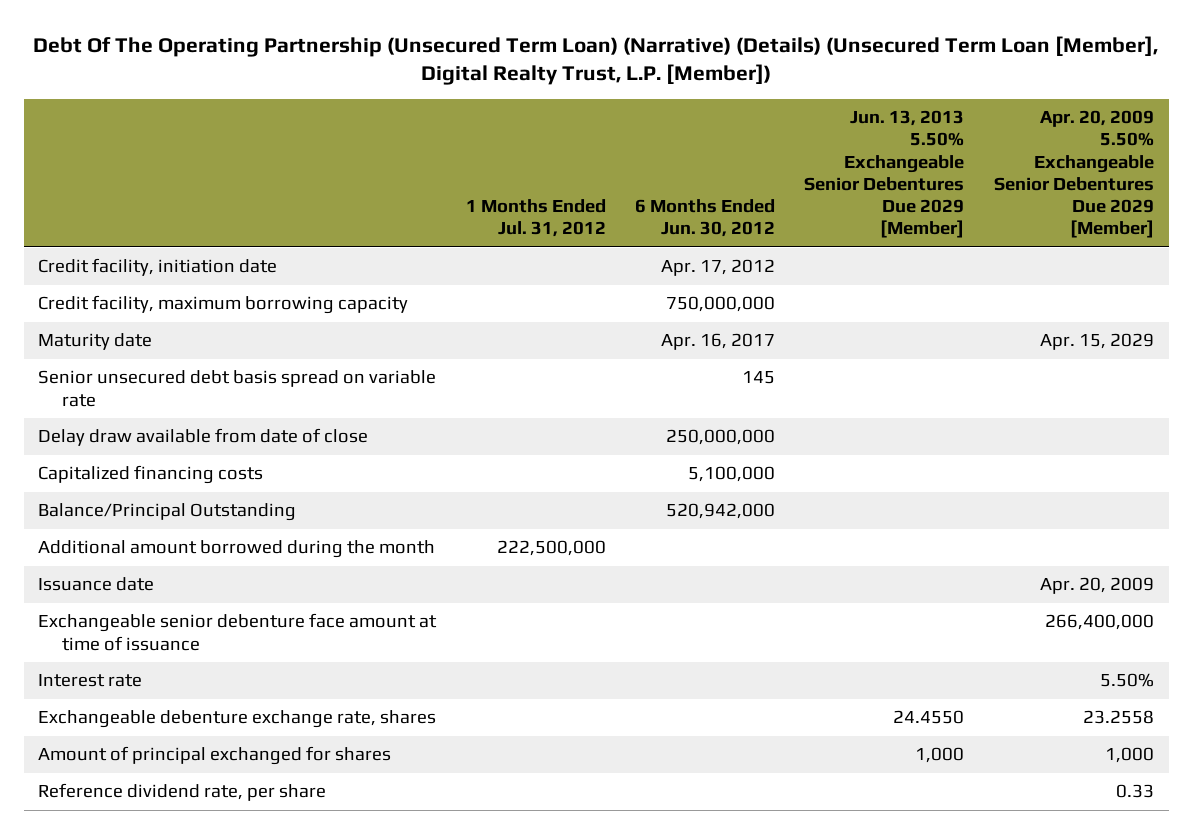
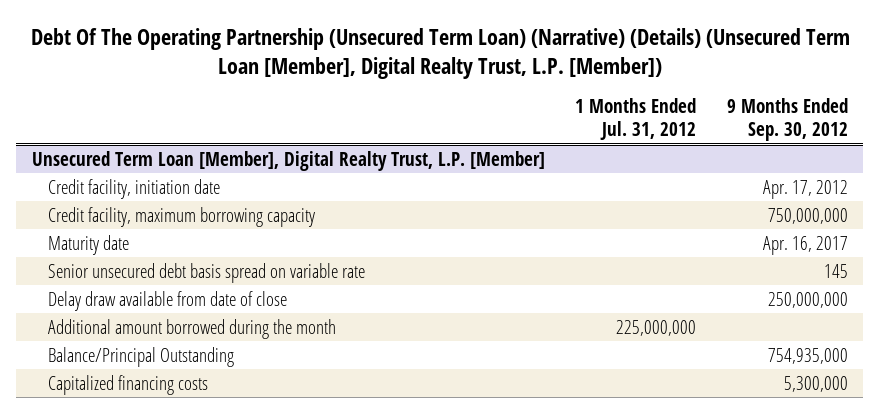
- | 1 Months Ended Jul. 31, 2012 | 6 Months Ended Jun. 30, 2012 | Jun. 13, 2013 5.50% Exchangeable Senior Debentures Due 2029 [Member] | Apr. 20, 2009 5.50% Exchangeable Senior Debentures Due 2029 [Member]
+ | 1 Months Ended Jul. 31, 2012 | 9 Months Ended Sep. 30, 2012
- Credit facility, initiation date | | Apr. 17, 2012 | |
- Credit facility, maximum borrowing capacity | | 750,000,000 | |
- Maturity date | | Apr. 16, 2017 | | Apr. 15, 2029
- Senior unsecured debt basis spread on variable rate | | 145 | |
- Delay draw available from date of close | | 250,000,000 | |
- Capitalized financing costs | | 5,100,000 | |
- Balance/Principal Outstanding | | 520,942,000 | |
- Additional amount borrowed during the month | 222,500,000 | | |
- Issuance date | | | | Apr. 20, 2009
- Exchangeable senior debenture face amount at time of issuance | | | | 266,400,000
- Interest rate | | | | 5.50%
- Exchangeable debenture exchange rate, shares | | | 24.4550 | 23.2558
- Amount of principal exchanged for shares | | | 1,000 | 1,000
- Reference dividend rate, per share | | | | 0.33
+ Unsecured Term Loan [Member], Digital Realty Trust, L.P. [Member]
+ Credit facility, initiation date | | Apr. 17, 2012
+ Credit facility, maximum borrowing capacity | | 750,000,000
+ Maturity date | | Apr. 16, 2017
+ Senior unsecured debt basis spread on variable rate | | 145
+ Delay draw available from date of close | | 250,000,000
+ Additional amount borrowed during the month | 225,000,000 |
+ Balance/Principal Outstanding | | 754,935,000
+ Capitalized financing costs | | 5,300,000

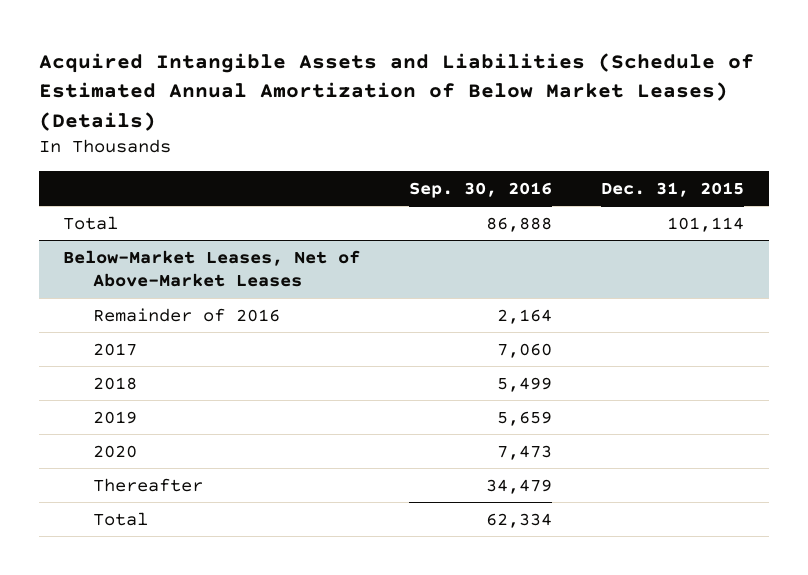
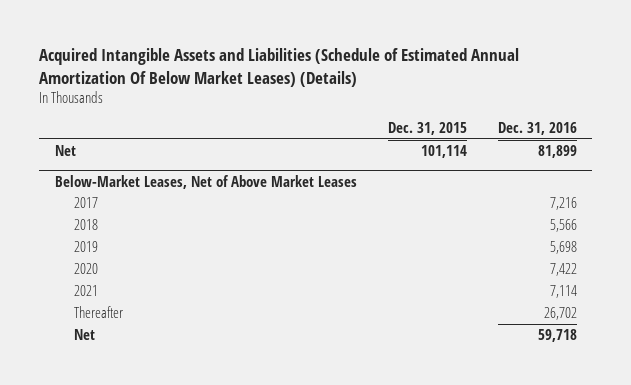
- Acquired Intangible Assets and Liabilities (Schedule of Estimated Annual Amortization of Below Market Leases) (Details)
+ Acquired Intangible Assets and Liabilities (Schedule of Estimated Annual Amortization Of Below Market Leases) (Details)
- | Sep. 30, 2016 | Dec. 31, 2015
+ | Dec. 31, 2015 | Dec. 31, 2016
- Total | 86,888 | 101,114
- Below-Market Leases, Net of Above-Market Leases
- Remainder of 2016 | 2,164 |
+ Net | 101,114 | 81,899
+ Below-Market Leases, Net of Above Market Leases
+ 2021 | | 7,114
- Total | 62,334 |
+ Net | | 59,718

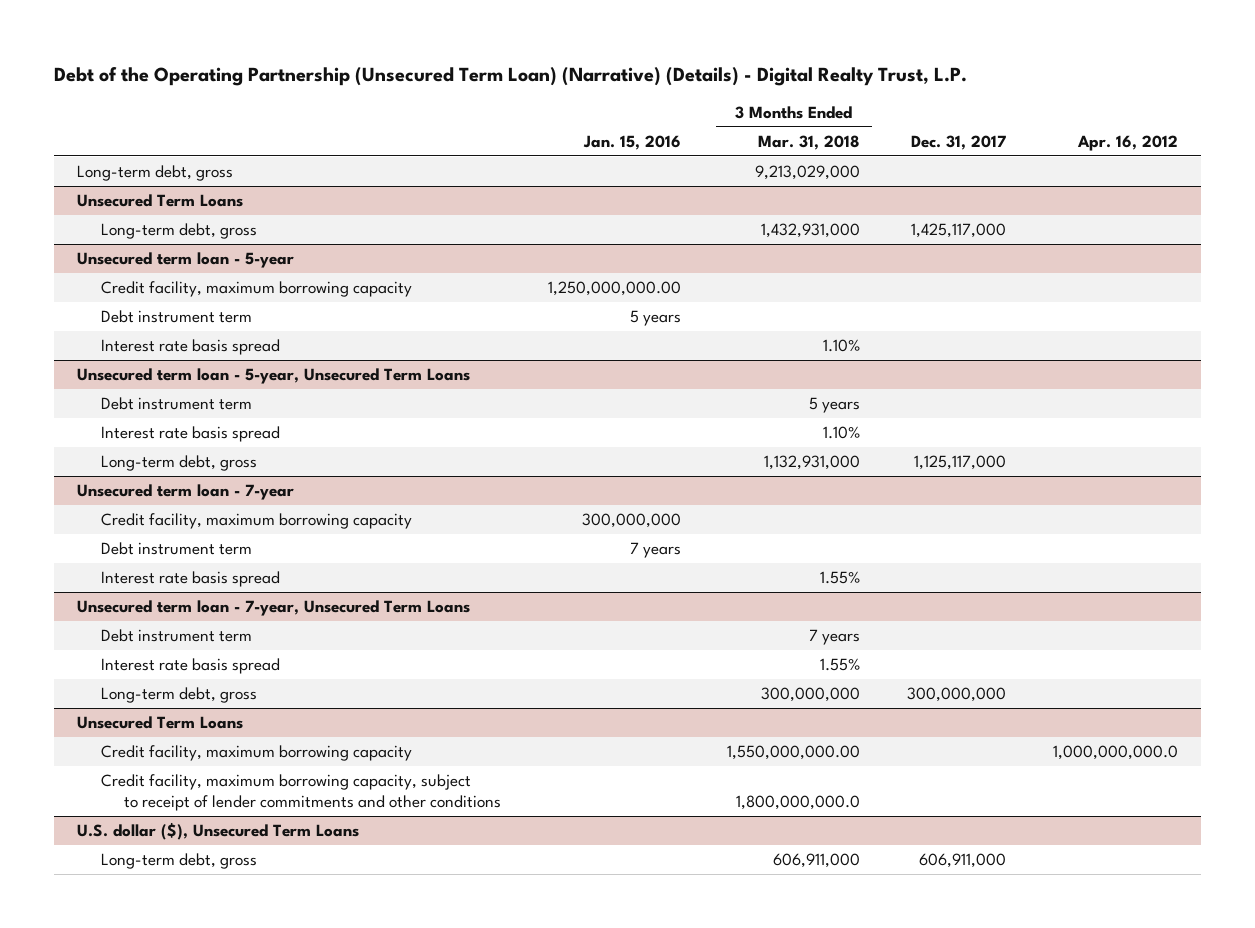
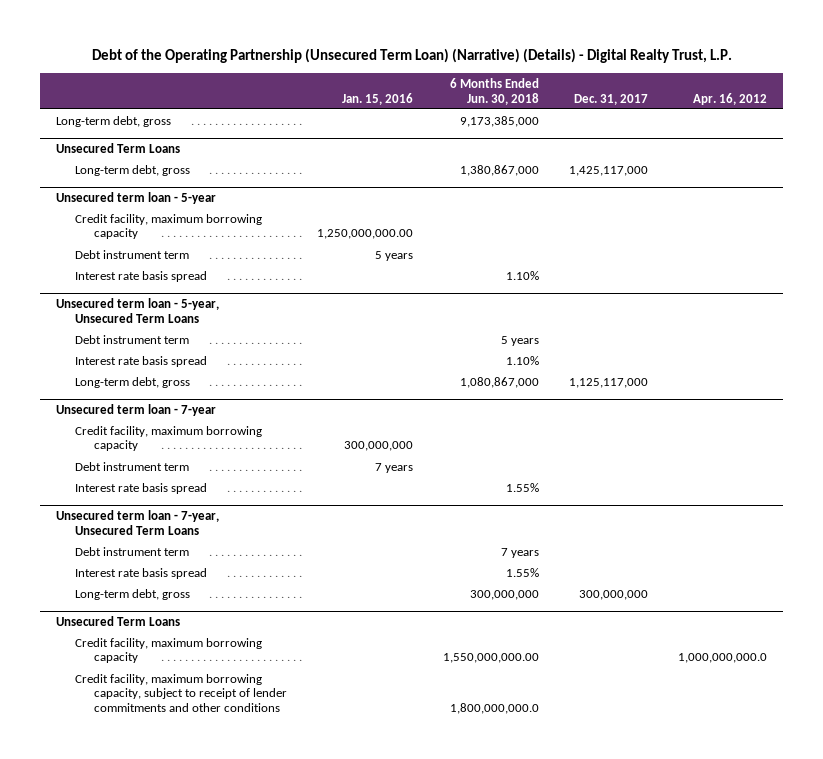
- | Jan. 15, 2016 | 3 Months Ended Mar. 31, 2018 | Dec. 31, 2017 | Apr. 16, 2012
+ | Jan. 15, 2016 | 6 Months Ended Jun. 30, 2018 | Dec. 31, 2017 | Apr. 16, 2012
- U.S. dollar ($), Unsecured Term Loans
- Long-term debt, gross | | 606,911,000 | 606,911,000 |

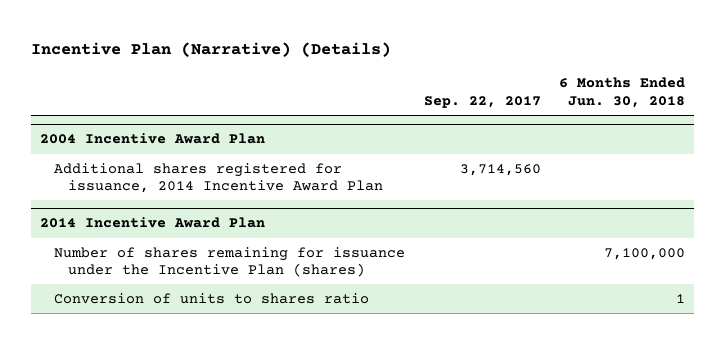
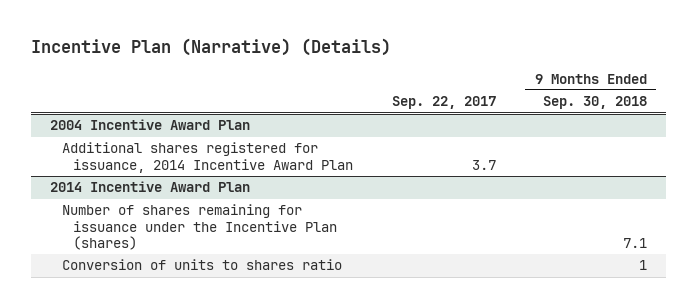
- | Sep. 22, 2017 | 6 Months Ended Jun. 30, 2018
+ | Sep. 22, 2017 | 9 Months Ended Sep. 30, 2018
@ 2004 Incentive Award Plan
- Additional shares registered for issuance, 2014 Incentive Award Plan | 3,714,560 |
+ Additional shares registered for issuance, 2014 Incentive Award Plan | 3.7 |

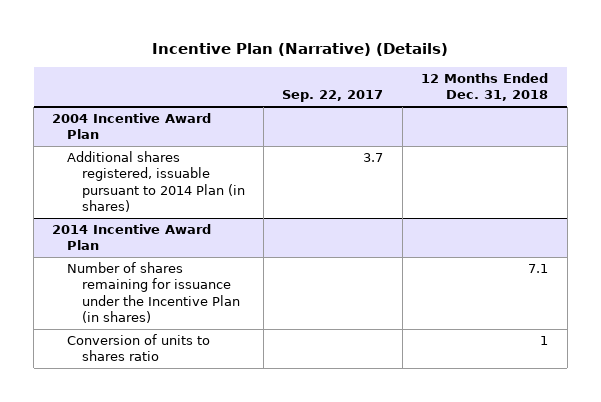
- | Sep. 22, 2017 | 9 Months Ended Sep. 30, 2018
+ | Sep. 22, 2017 | 12 Months Ended Dec. 31, 2018
@ 2004 Incentive Award Plan
- Additional shares registered for issuance, 2014 Incentive Award Plan | 3.7 |
+ Additional shares registered, issuable pursuant to 2014 Plan (in shares) | 3.7 |
@ 2014 Incentive Award Plan
- Number of shares remaining for issuance under the Incentive Plan (shares) | | 7.1
+ Number of shares remaining for issuance under the Incentive Plan (in shares) | | 7.1

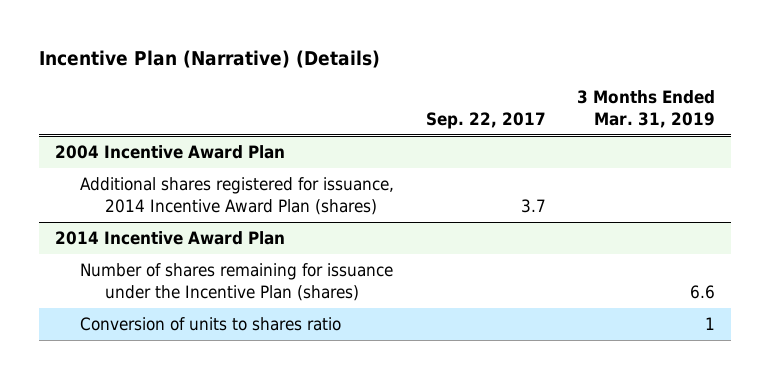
- | Sep. 22, 2017 | 12 Months Ended Dec. 31, 2018
+ | Sep. 22, 2017 | 3 Months Ended Mar. 31, 2019
@ 2004 Incentive Award Plan
- Additional shares registered, issuable pursuant to 2014 Plan (in shares) | 3.7 |
+ Additional shares registered for issuance, 2014 Incentive Award Plan (shares) | 3.7 |
@ 2014 Incentive Award Plan
- Number of shares remaining for issuance under the Incentive Plan (in shares) | | 7.1
+ Number of shares remaining for issuance under the Incentive Plan (shares) | | 6.6

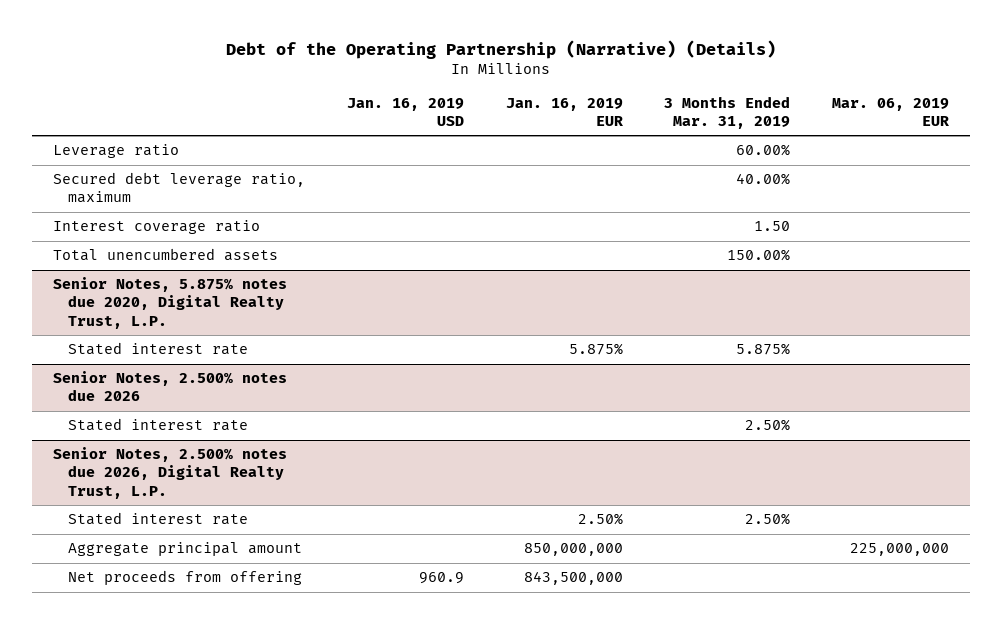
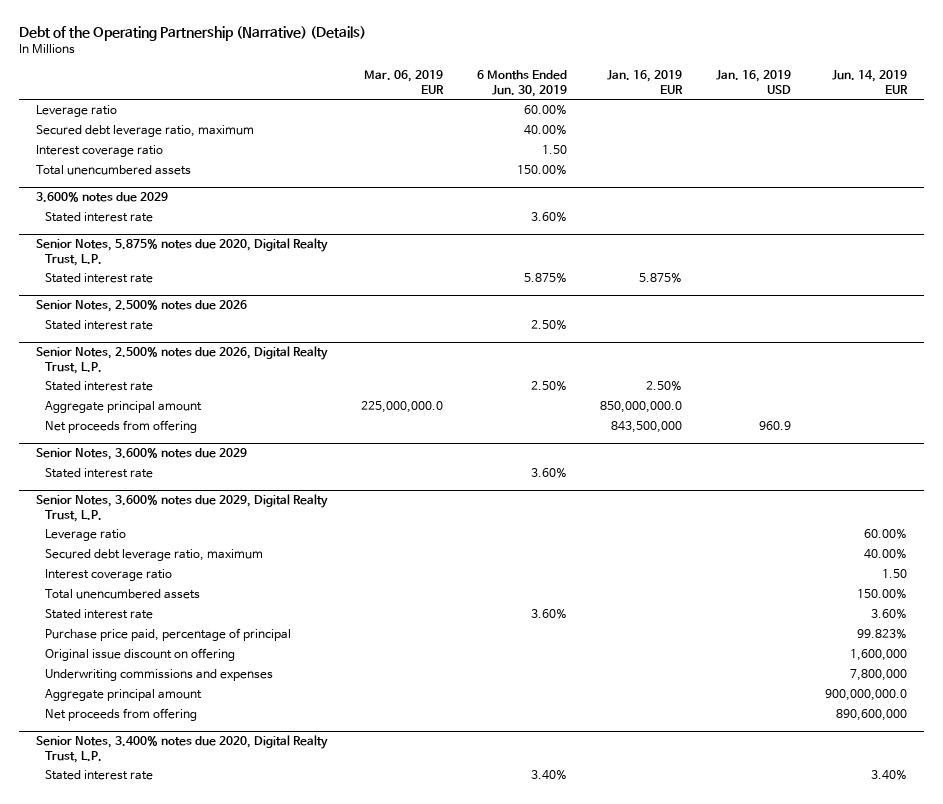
- | Jan. 16, 2019 USD | Jan. 16, 2019 EUR | 3 Months Ended Mar. 31, 2019 | Mar. 06, 2019 EUR
+ | Mar. 06, 2019 EUR | 6 Months Ended Jun. 30, 2019 | Jan. 16, 2019 EUR | Jan. 16, 2019 USD | Jun. 14, 2019 EUR
+ 3.600% notes due 2029
+ Stated interest rate | | 3.60% | | |
@ Senior Notes, 2.500% notes due 2026, Digital Realty Trust, L.P.
- Aggregate principal amount | | 850,000,000 | | 225,000,000
+ Aggregate principal amount | 225,000,000.0 | | 850,000,000.0 | |
+ Senior Notes, 3.600% notes due 2029
+ Stated interest rate | | 3.60% | | |
+ Senior Notes, 3.600% notes due 2029, Digital Realty Trust, L.P.
+ Leverage ratio | | | | | 60.00%
+ Secured debt leverage ratio, maximum | | | | | 40.00%
+ Interest coverage ratio | | | | | 1.50
+ Total unencumbered assets | | | | | 150.00%
+ Stated interest rate | | 3.60% | | | 3.60%
+ Purchase price paid, percentage of principal | | | | | 99.823%
+ Original issue discount on offering | | | | | 1,600,000
+ Underwriting commissions and expenses | | | | | 7,800,000
+ Aggregate principal amount | | | | | 900,000,000.0
+ Net proceeds from offering | | | | | 890,600,000
+ Senior Notes, 3.400% notes due 2020, Digital Realty Trust, L.P.
+ Stated interest rate | | 3.40% | | | 3.40%

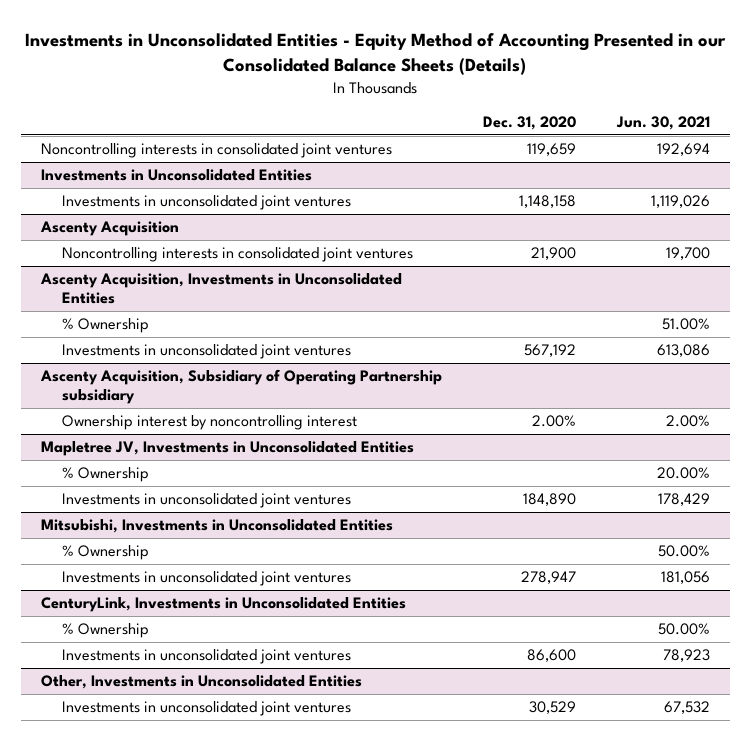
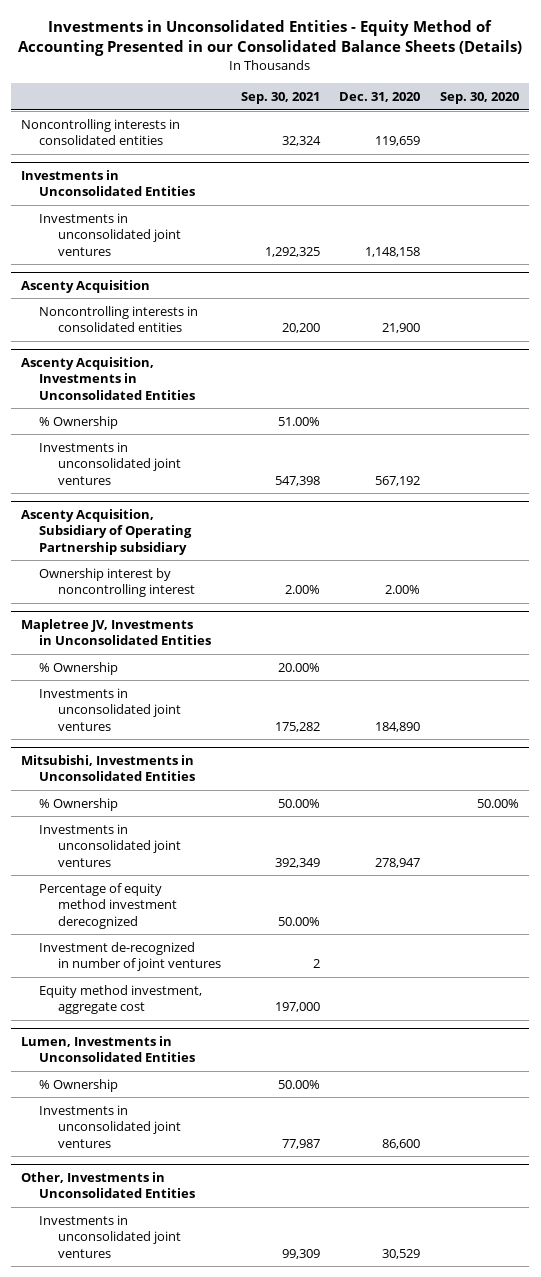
- | Dec. 31, 2020 | Jun. 30, 2021
+ | Sep. 30, 2021 | Dec. 31, 2020 | Sep. 30, 2020
- Noncontrolling interests in consolidated joint ventures | 119,659 | 192,694
+ Noncontrolling interests in consolidated entities | 32,324 | 119,659 |
@ Ascenty Acquisition
- Noncontrolling interests in consolidated joint ventures | 21,900 | 19,700
+ Noncontrolling interests in consolidated entities | 20,200 | 21,900 |
- CenturyLink, Investments in Unconsolidated Entities
@ Mitsubishi, Investments in Unconsolidated Entities
+ Percentage of equity method investment derecognized | 50.00% | |
+ Investment de-recognized in number of joint ventures | 2 | |
+ Equity method investment, aggregate cost | 197,000 | |
+ Lumen, Investments in Unconsolidated Entities

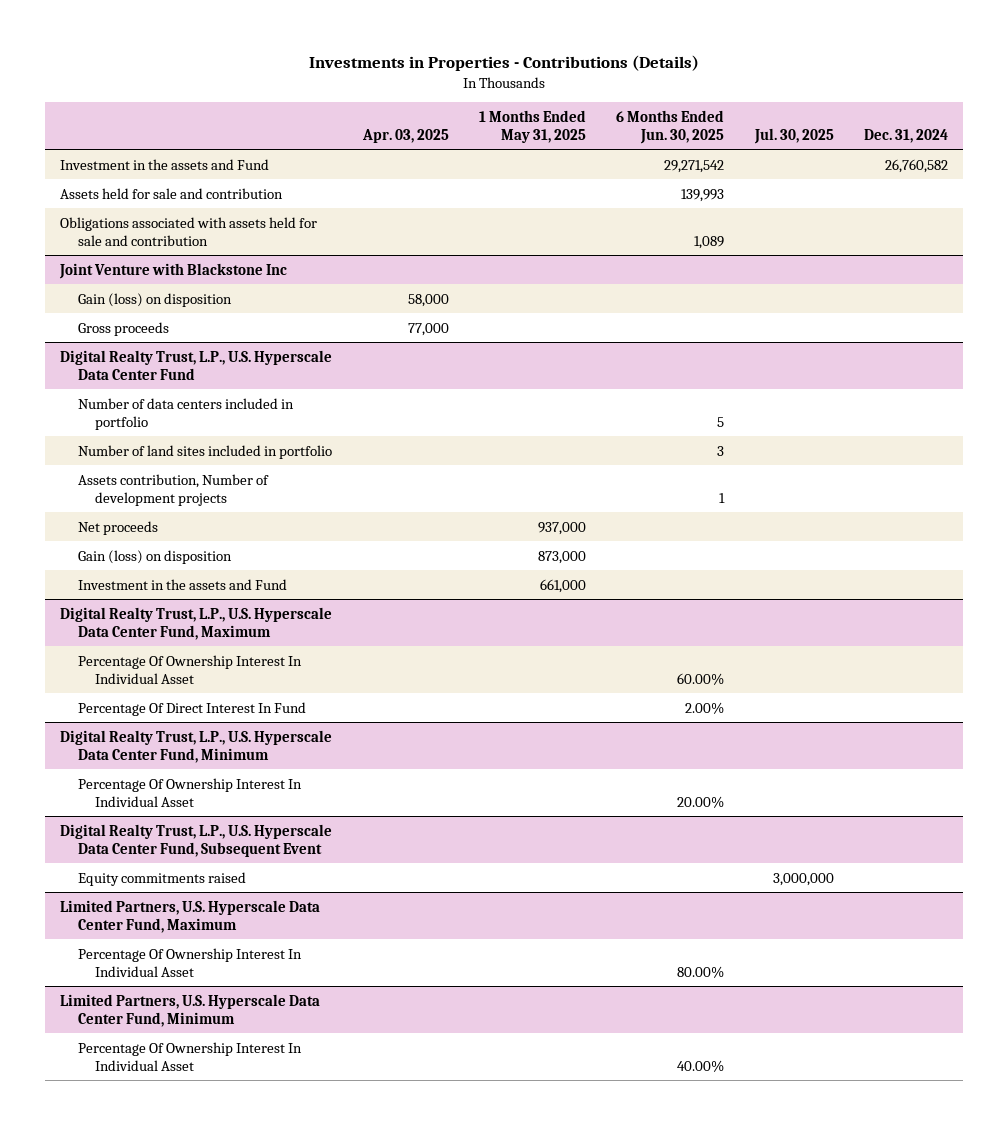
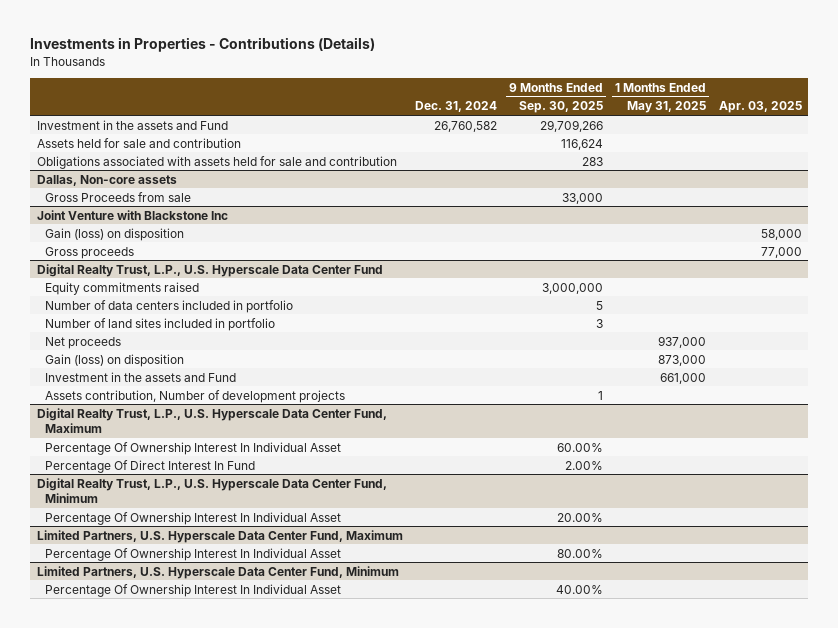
- | Apr. 03, 2025 | 1 Months Ended May 31, 2025 | 6 Months Ended Jun. 30, 2025 | Jul. 30, 2025 | Dec. 31, 2024
+ | Dec. 31, 2024 | 9 Months Ended Sep. 30, 2025 | 1 Months Ended May 31, 2025 | Apr. 03, 2025
+ Dallas, Non-core assets
+ Gross Proceeds from sale | | 33,000 | |
@ Digital Realty Trust, L.P., U.S. Hyperscale Data Center Fund
+ Equity commitments raised | | 3,000,000 | |
moved down: Assets contribution, Number of development projects | | 1 | |
- Digital Realty Trust, L.P., U.S. Hyperscale Data Center Fund, Subsequent Event
- Equity commitments raised | | | | 3,000,000 |

